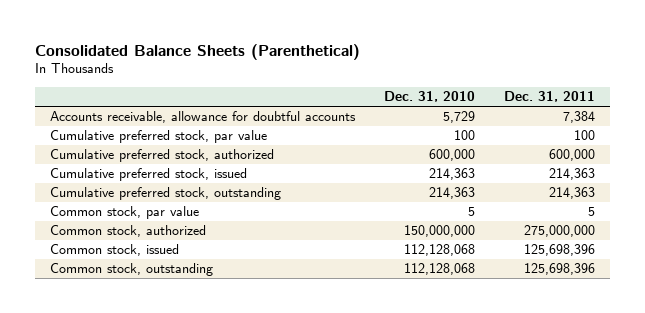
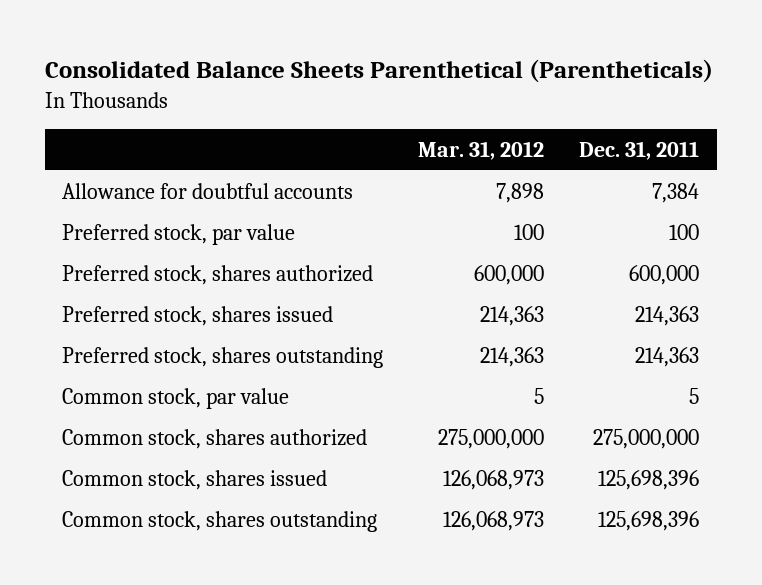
- Consolidated Balance Sheets (Parenthetical)
+ Consolidated Balance Sheets Parenthetical (Parentheticals)
- | Dec. 31, 2010 | Dec. 31, 2011
+ | Mar. 31, 2012 | Dec. 31, 2011
- Accounts receivable, allowance for doubtful accounts | 5,729 | 7,384
- Cumulative preferred stock, par value | 100 | 100
- Cumulative preferred stock, authorized | 600,000 | 600,000
- Cumulative preferred stock, issued | 214,363 | 214,363
- Cumulative preferred stock, outstanding | 214,363 | 214,363
+ Allowance for doubtful accounts | 7,898 | 7,384
+ Preferred stock, par value | 100 | 100
+ Preferred stock, shares authorized | 600,000 | 600,000
+ Preferred stock, shares issued | 214,363 | 214,363
+ Preferred stock, shares outstanding | 214,363 | 214,363
- Common stock, authorized | 150,000,000 | 275,000,000
- Common stock, issued | 112,128,068 | 125,698,396
- Common stock, outstanding | 112,128,068 | 125,698,396
+ Common stock, shares authorized | 275,000,000 | 275,000,000
+ Common stock, shares issued | 126,068,973 | 125,698,396
+ Common stock, shares outstanding | 126,068,973 | 125,698,396

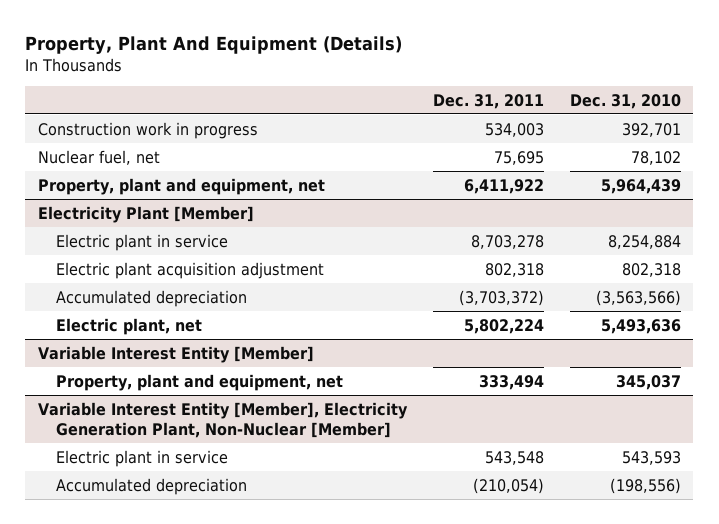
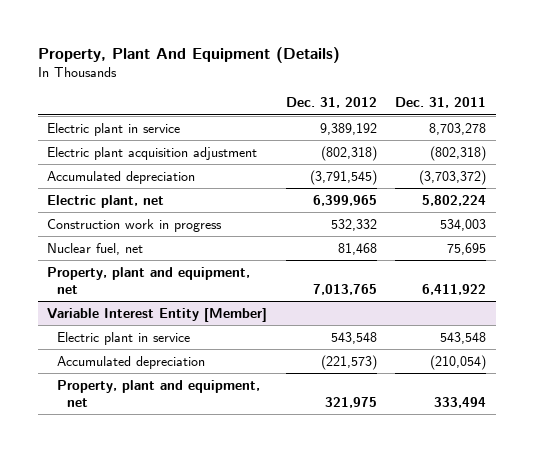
- | Dec. 31, 2011 | Dec. 31, 2010
+ | Dec. 31, 2012 | Dec. 31, 2011
- Electricity Plant [Member]
- Electric plant acquisition adjustment | 802,318 | 802,318
+ Electric plant acquisition adjustment | (802,318) | (802,318)
moved down: Construction work in progress | 532,332 | 534,003
moved down: Nuclear fuel, net | 81,468 | 75,695
moved down: Property, plant and equipment, net | 7,013,765 | 6,411,922
- Variable Interest Entity [Member], Electricity Generation Plant, Non-Nuclear [Member]
@ Variable Interest Entity [Member]
moved down: Property, plant and equipment, net | 321,975 | 333,494

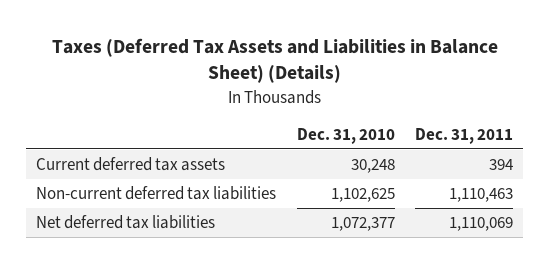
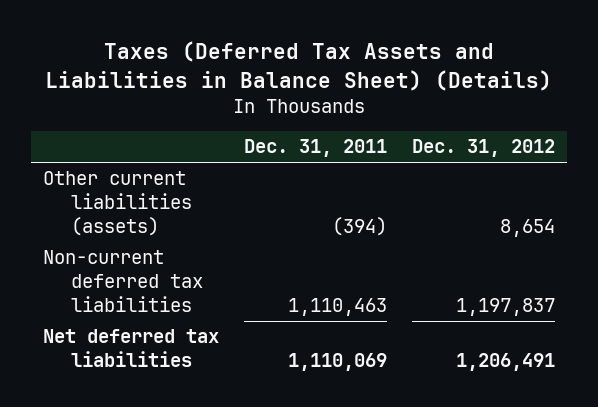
- | Dec. 31, 2010 | Dec. 31, 2011
+ | Dec. 31, 2011 | Dec. 31, 2012
- Current deferred tax assets | 30,248 | 394
+ Other current liabilities (assets) | (394) | 8,654

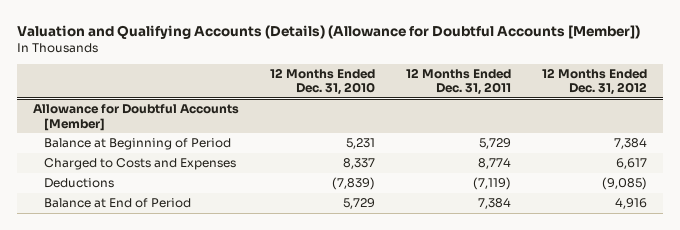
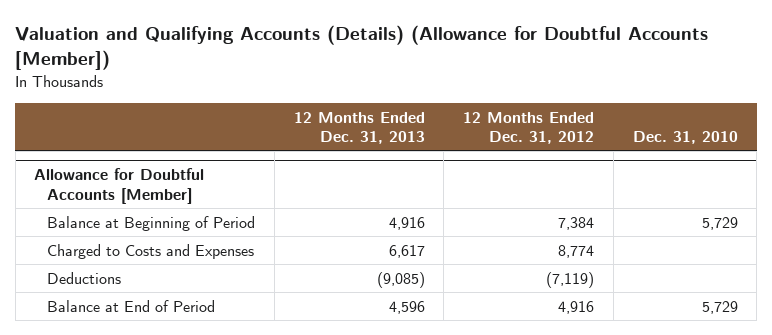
- | 12 Months Ended Dec. 31, 2010 | 12 Months Ended Dec. 31, 2011 | 12 Months Ended Dec. 31, 2012
+ | 12 Months Ended Dec. 31, 2013 | 12 Months Ended Dec. 31, 2012 | Dec. 31, 2010
@ Allowance for Doubtful Accounts [Member]
- Charged to Costs and Expenses | 8,337 | 8,774 | 6,617
- Deductions | (7,839) | (7,119) | (9,085)
+ Charged to Costs and Expenses | 6,617 | 8,774 |
+ Deductions | (9,085) | (7,119) |

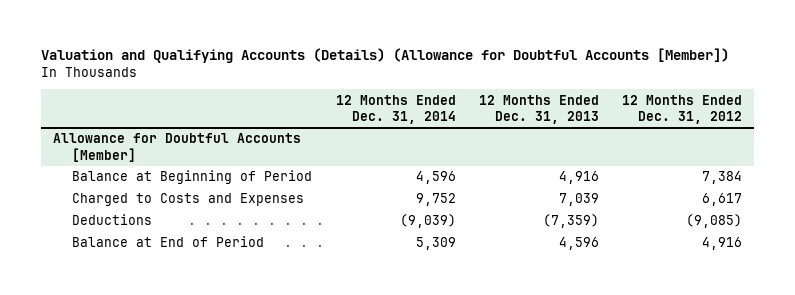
- | 12 Months Ended Dec. 31, 2013 | 12 Months Ended Dec. 31, 2012 | Dec. 31, 2010
+ | 12 Months Ended Dec. 31, 2014 | 12 Months Ended Dec. 31, 2013 | 12 Months Ended Dec. 31, 2012
@ Allowance for Doubtful Accounts [Member]
- Charged to Costs and Expenses | 6,617 | 8,774 |
- Deductions | (9,085) | (7,119) |
+ Charged to Costs and Expenses | 9,752 | 7,039 | 6,617
+ Deductions | (9,039) | (7,359) | (9,085)

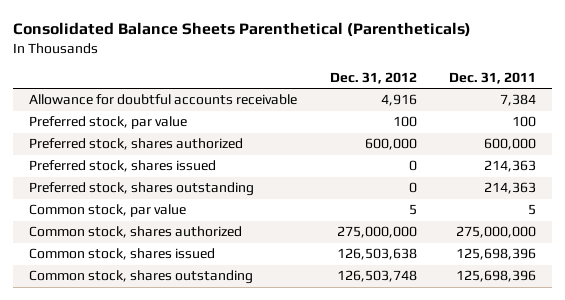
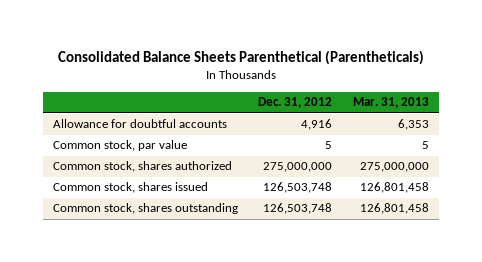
- | Dec. 31, 2012 | Dec. 31, 2011
+ | Dec. 31, 2012 | Mar. 31, 2013
- Allowance for doubtful accounts receivable | 4,916 | 7,384
- Preferred stock, par value | 100 | 100
- Preferred stock, shares authorized | 600,000 | 600,000
- Preferred stock, shares issued | 0 | 214,363
- Preferred stock, shares outstanding | 0 | 214,363
+ Allowance for doubtful accounts | 4,916 | 6,353
- Common stock, shares issued | 126,503,638 | 125,698,396
+ Common stock, shares issued | 126,503,748 | 126,801,458

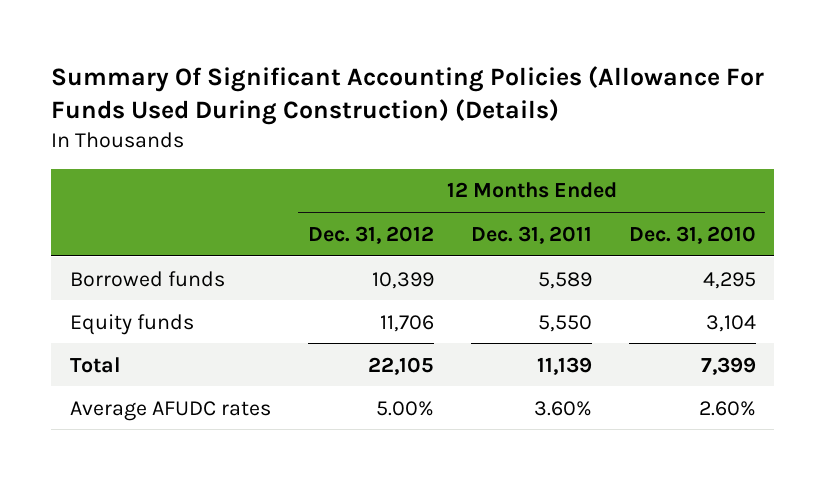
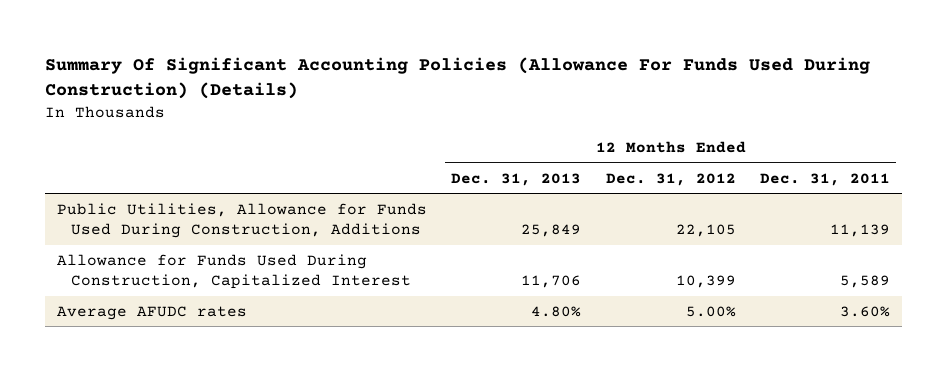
- | 12 Months Ended Dec. 31, 2012 | 12 Months Ended Dec. 31, 2011 | 12 Months Ended Dec. 31, 2010
+ | 12 Months Ended Dec. 31, 2013 | 12 Months Ended Dec. 31, 2012 | 12 Months Ended Dec. 31, 2011
- Borrowed funds | 10,399 | 5,589 | 4,295
- Equity funds | 11,706 | 5,550 | 3,104
- Total | 22,105 | 11,139 | 7,399
+ Public Utilities, Allowance for Funds Used During Construction, Additions | 25,849 | 22,105 | 11,139
+ Allowance for Funds Used During Construction, Capitalized Interest | 11,706 | 10,399 | 5,589

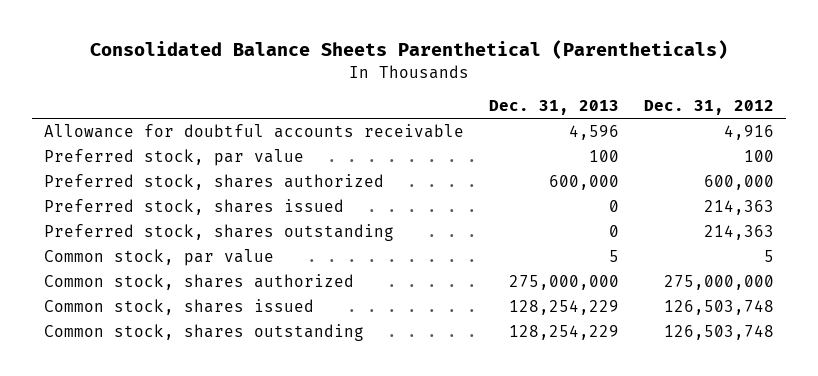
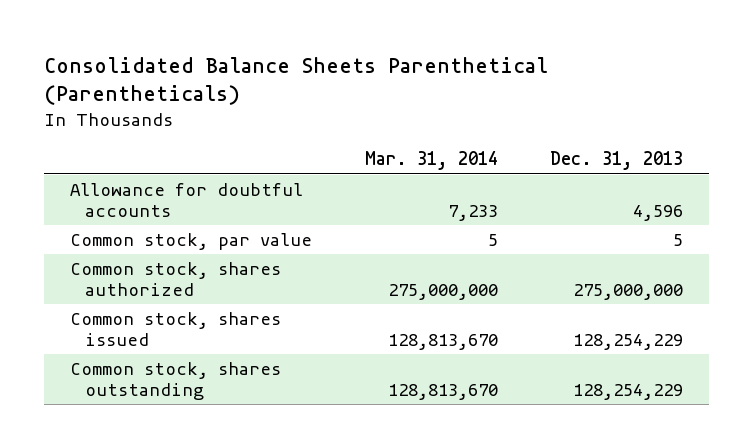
- | Dec. 31, 2013 | Dec. 31, 2012
+ | Mar. 31, 2014 | Dec. 31, 2013
- Allowance for doubtful accounts receivable | 4,596 | 4,916
- Preferred stock, par value | 100 | 100
- Preferred stock, shares authorized | 600,000 | 600,000
- Preferred stock, shares issued | 0 | 214,363
- Preferred stock, shares outstanding | 0 | 214,363
+ Allowance for doubtful accounts | 7,233 | 4,596

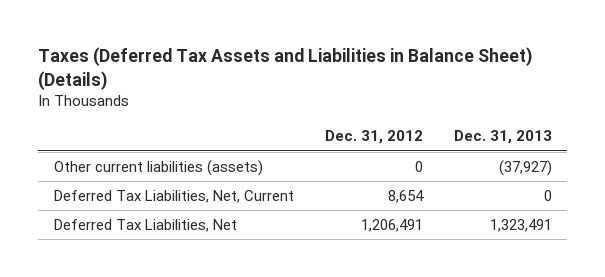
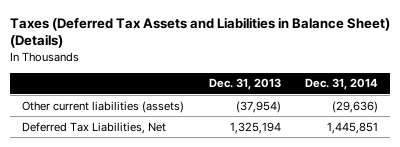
- | Dec. 31, 2012 | Dec. 31, 2013
+ | Dec. 31, 2013 | Dec. 31, 2014
- Other current liabilities (assets) | 0 | (37,927)
- Deferred Tax Liabilities, Net, Current | 8,654 | 0
- Deferred Tax Liabilities, Net | 1,206,491 | 1,323,491
+ Other current liabilities (assets) | (37,954) | (29,636)
+ Deferred Tax Liabilities, Net | 1,325,194 | 1,445,851

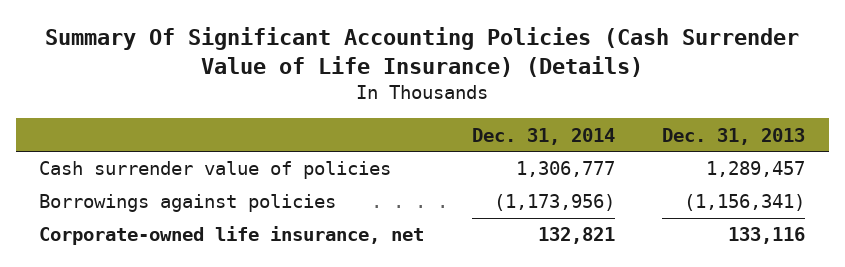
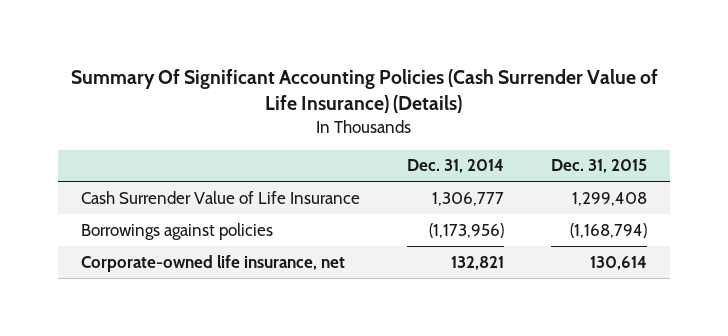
- | Dec. 31, 2014 | Dec. 31, 2013
+ | Dec. 31, 2014 | Dec. 31, 2015
- Cash surrender value of policies | 1,306,777 | 1,289,457
+ Cash Surrender Value of Life Insurance | 1,306,777 | 1,299,408

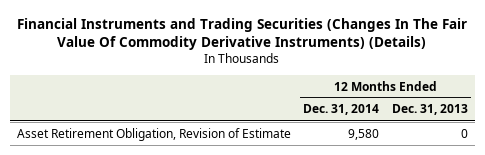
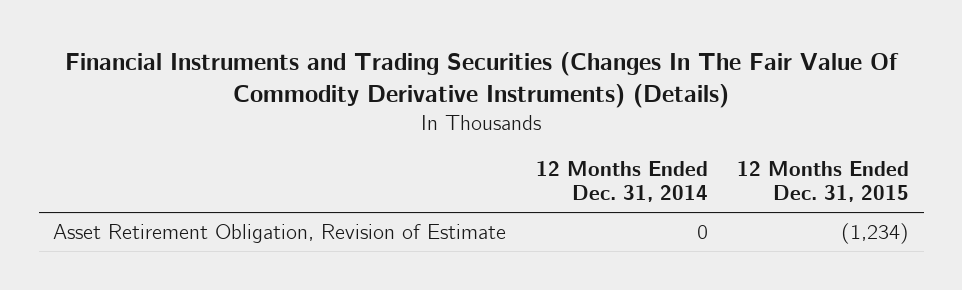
- | 12 Months Ended Dec. 31, 2014 | 12 Months Ended Dec. 31, 2013
+ | 12 Months Ended Dec. 31, 2014 | 12 Months Ended Dec. 31, 2015
- Asset Retirement Obligation, Revision of Estimate | 9,580 | 0
+ Asset Retirement Obligation, Revision of Estimate | 0 | (1,234)

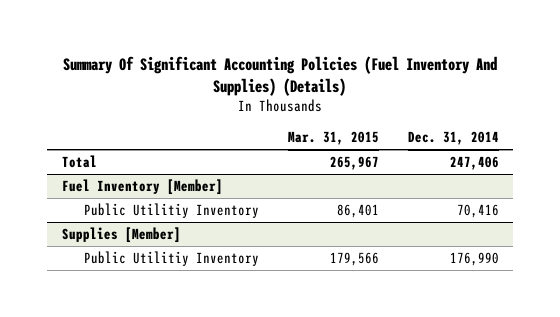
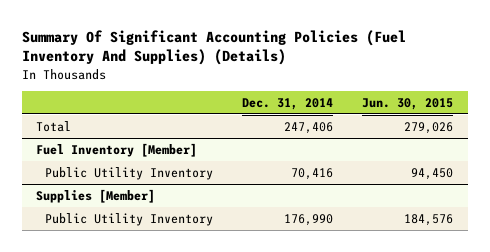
- | Mar. 31, 2015 | Dec. 31, 2014
+ | Dec. 31, 2014 | Jun. 30, 2015
@ Fuel Inventory [Member]
- Public Utilitiy Inventory | 86,401 | 70,416
+ Public Utility Inventory | 70,416 | 94,450
@ Supplies [Member]
- Public Utilitiy Inventory | 179,566 | 176,990
+ Public Utility Inventory | 176,990 | 184,576

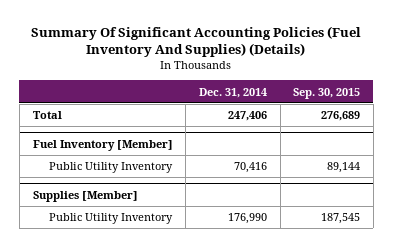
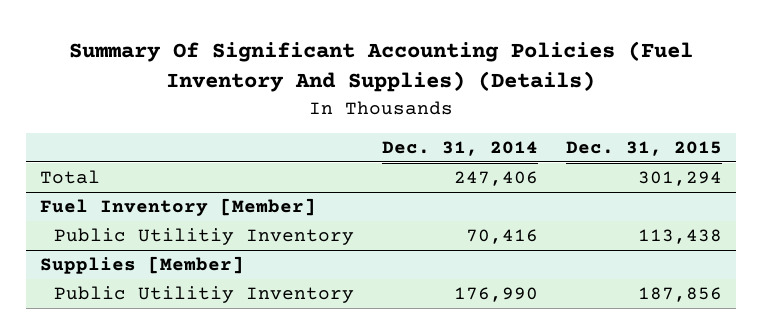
- | Dec. 31, 2014 | Sep. 30, 2015
+ | Dec. 31, 2014 | Dec. 31, 2015
@ Fuel Inventory [Member]
- Public Utility Inventory | 70,416 | 89,144
+ Public Utilitiy Inventory | 70,416 | 113,438
@ Supplies [Member]
- Public Utility Inventory | 176,990 | 187,545
+ Public Utilitiy Inventory | 176,990 | 187,856

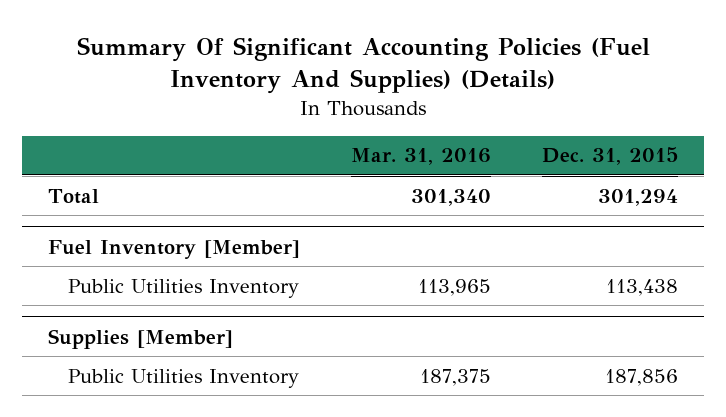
- | Dec. 31, 2014 | Dec. 31, 2015
+ | Mar. 31, 2016 | Dec. 31, 2015
@ Fuel Inventory [Member]
- Public Utilitiy Inventory | 70,416 | 113,438
+ Public Utilities Inventory | 113,965 | 113,438
@ Supplies [Member]
- Public Utilitiy Inventory | 176,990 | 187,856
+ Public Utilities Inventory | 187,375 | 187,856

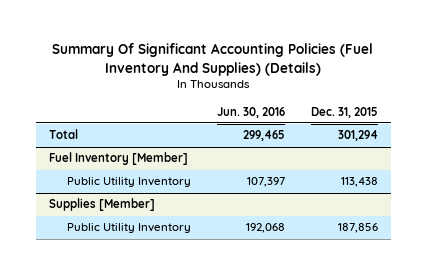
- | Mar. 31, 2016 | Dec. 31, 2015
+ | Jun. 30, 2016 | Dec. 31, 2015
@ Fuel Inventory [Member]
- Public Utilities Inventory | 113,965 | 113,438
+ Public Utility Inventory | 107,397 | 113,438
@ Supplies [Member]
- Public Utilities Inventory | 187,375 | 187,856
+ Public Utility Inventory | 192,068 | 187,856

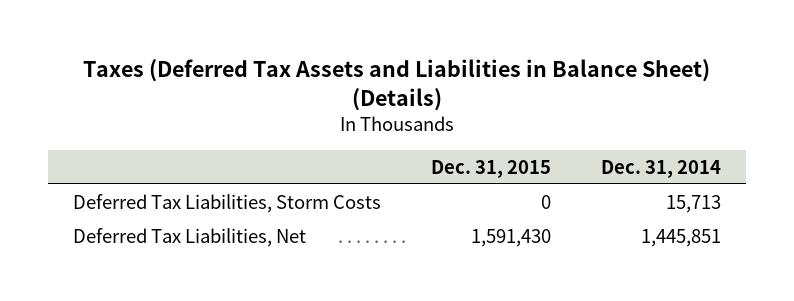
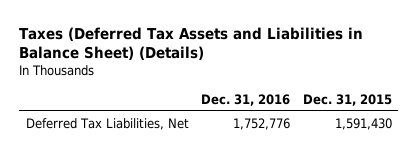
- | Dec. 31, 2015 | Dec. 31, 2014
+ | Dec. 31, 2016 | Dec. 31, 2015
- Deferred Tax Liabilities, Storm Costs | 0 | 15,713

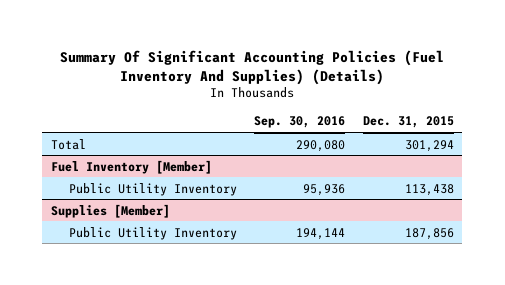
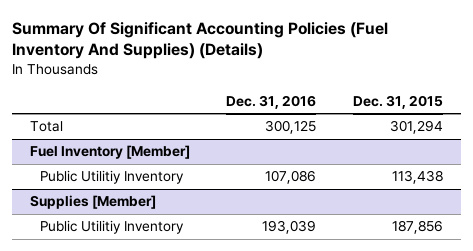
- | Sep. 30, 2016 | Dec. 31, 2015
+ | Dec. 31, 2016 | Dec. 31, 2015
@ Fuel Inventory [Member]
- Public Utility Inventory | 95,936 | 113,438
+ Public Utilitiy Inventory | 107,086 | 113,438
@ Supplies [Member]
- Public Utility Inventory | 194,144 | 187,856
+ Public Utilitiy Inventory | 193,039 | 187,856

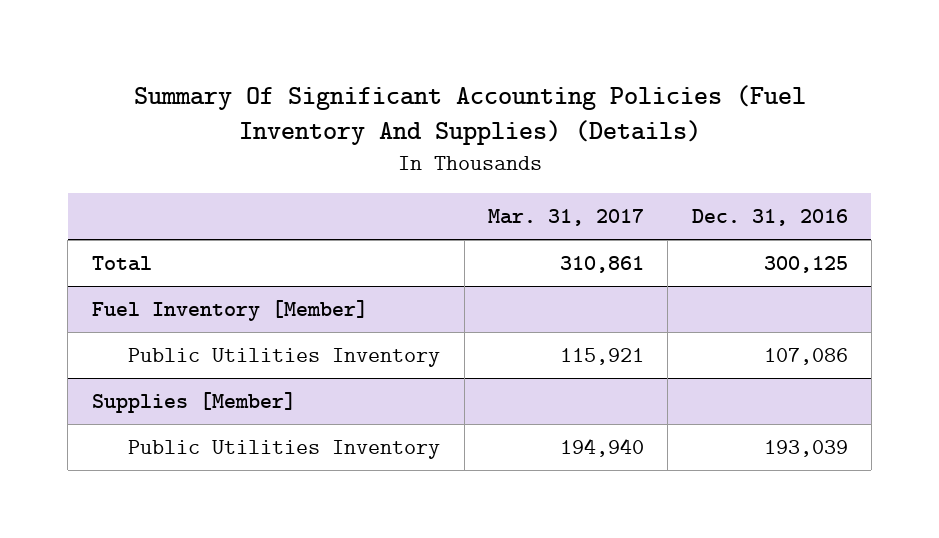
- | Dec. 31, 2016 | Dec. 31, 2015
+ | Mar. 31, 2017 | Dec. 31, 2016
@ Fuel Inventory [Member]
- Public Utilitiy Inventory | 107,086 | 113,438
+ Public Utilities Inventory | 115,921 | 107,086
@ Supplies [Member]
- Public Utilitiy Inventory | 193,039 | 187,856
+ Public Utilities Inventory | 194,940 | 193,039

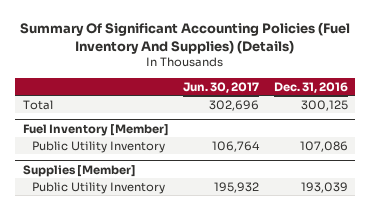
- | Mar. 31, 2017 | Dec. 31, 2016
+ | Jun. 30, 2017 | Dec. 31, 2016
@ Fuel Inventory [Member]
- Public Utilities Inventory | 115,921 | 107,086
+ Public Utility Inventory | 106,764 | 107,086
@ Supplies [Member]
- Public Utilities Inventory | 194,940 | 193,039
+ Public Utility Inventory | 195,932 | 193,039

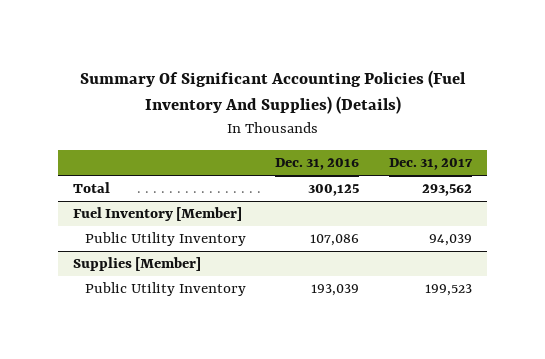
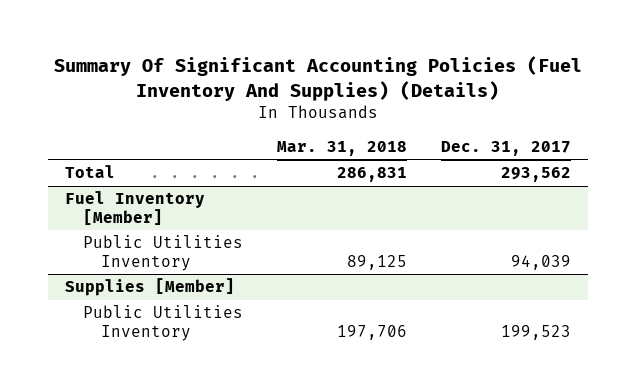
- | Dec. 31, 2016 | Dec. 31, 2017
+ | Mar. 31, 2018 | Dec. 31, 2017
@ Fuel Inventory [Member]
- Public Utility Inventory | 107,086 | 94,039
+ Public Utilities Inventory | 89,125 | 94,039
@ Supplies [Member]
- Public Utility Inventory | 193,039 | 199,523
+ Public Utilities Inventory | 197,706 | 199,523

